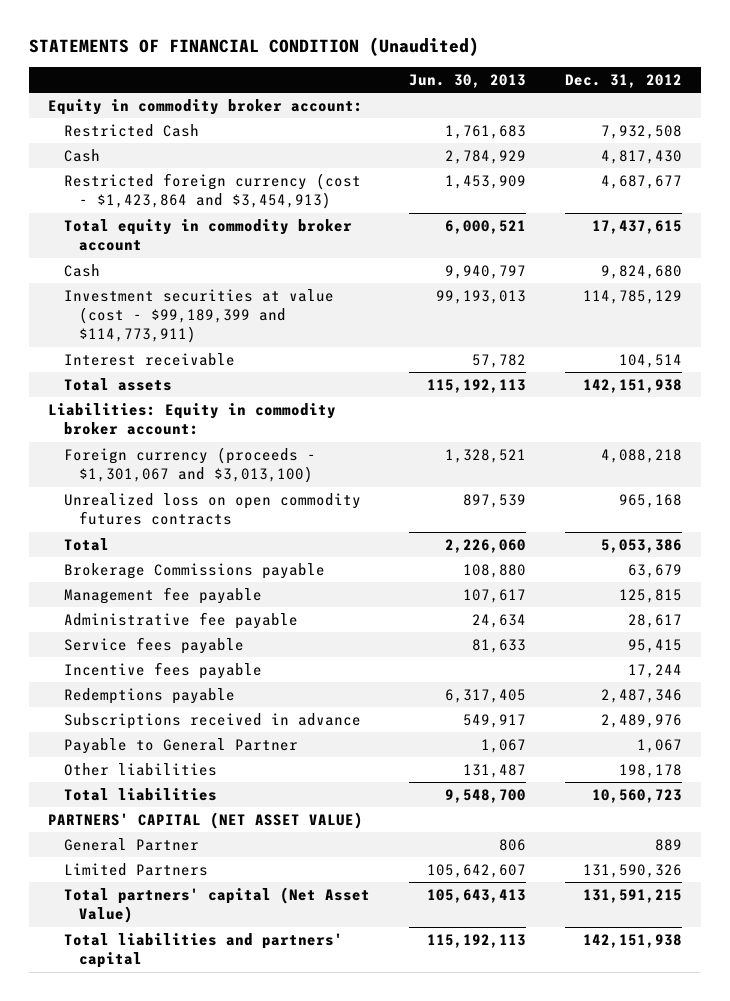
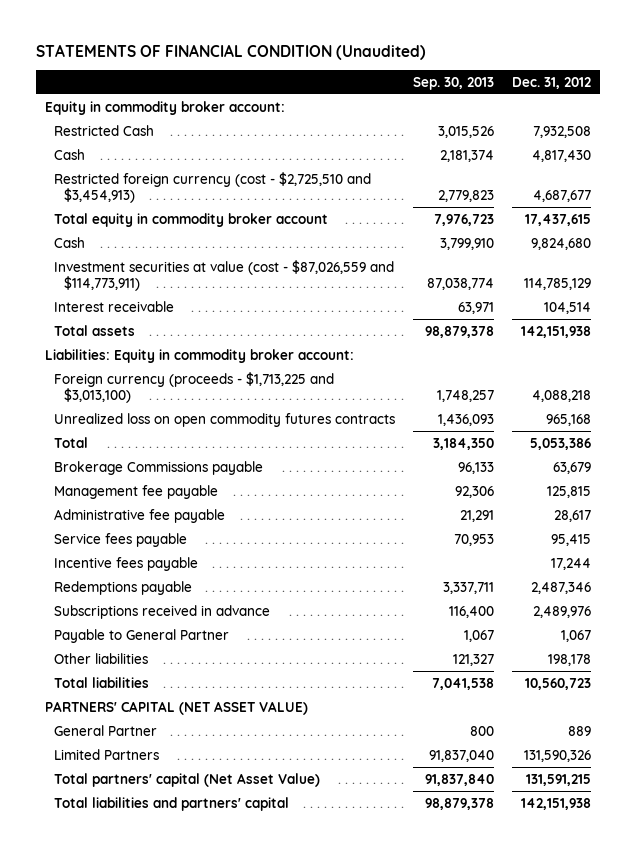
- | Jun. 30, 2013 | Dec. 31, 2012
+ | Sep. 30, 2013 | Dec. 31, 2012
- Restricted foreign currency (cost - $1,423,864 and $3,454,913) | 1,453,909 | 4,687,677
+ Restricted foreign currency (cost - $2,725,510 and $3,454,913) | 2,779,823 | 4,687,677
- Investment securities at value (cost - $99,189,399 and $114,773,911) | 99,193,013 | 114,785,129
+ Investment securities at value (cost - $87,026,559 and $114,773,911) | 87,038,774 | 114,785,129
- Foreign currency (proceeds - $1,301,067 and $3,013,100) | 1,328,521 | 4,088,218
+ Foreign currency (proceeds - $1,713,225 and $3,013,100) | 1,748,257 | 4,088,218

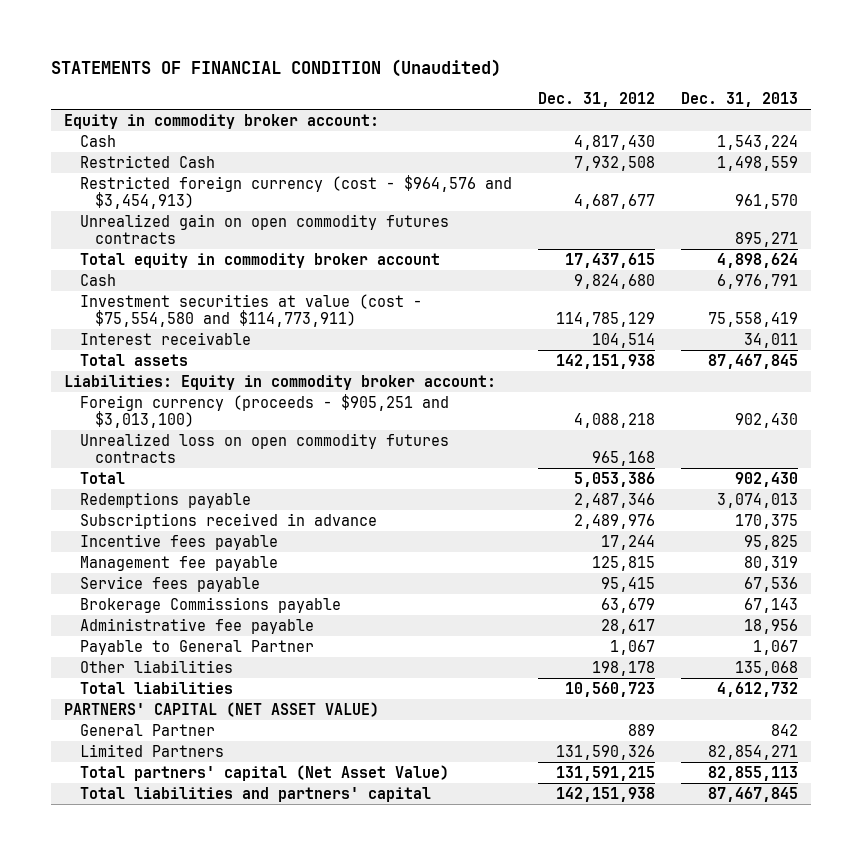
- | Sep. 30, 2013 | Dec. 31, 2012
+ | Dec. 31, 2012 | Dec. 31, 2013
- Restricted foreign currency (cost - $2,725,510 and $3,454,913) | 2,779,823 | 4,687,677
moved down: Restricted Cash | 7,932,508 | 1,498,559
+ Restricted foreign currency (cost - $964,576 and $3,454,913) | 4,687,677 | 961,570
+ Unrealized gain on open commodity futures contracts | | 895,271
- Investment securities at value (cost - $87,026,559 and $114,773,911) | 87,038,774 | 114,785,129
+ Investment securities at value (cost - $75,554,580 and $114,773,911) | 114,785,129 | 75,558,419
- Foreign currency (proceeds - $1,713,225 and $3,013,100) | 1,748,257 | 4,088,218
+ Foreign currency (proceeds - $905,251 and $3,013,100) | 4,088,218 | 902,430
moved down: Incentive fees payable | 17,244 | 95,825
moved down: Management fee payable | 125,815 | 80,319
moved down: Service fees payable | 95,415 | 67,536
moved down: Brokerage Commissions payable | 63,679 | 67,143
moved down: Administrative fee payable | 28,617 | 18,956

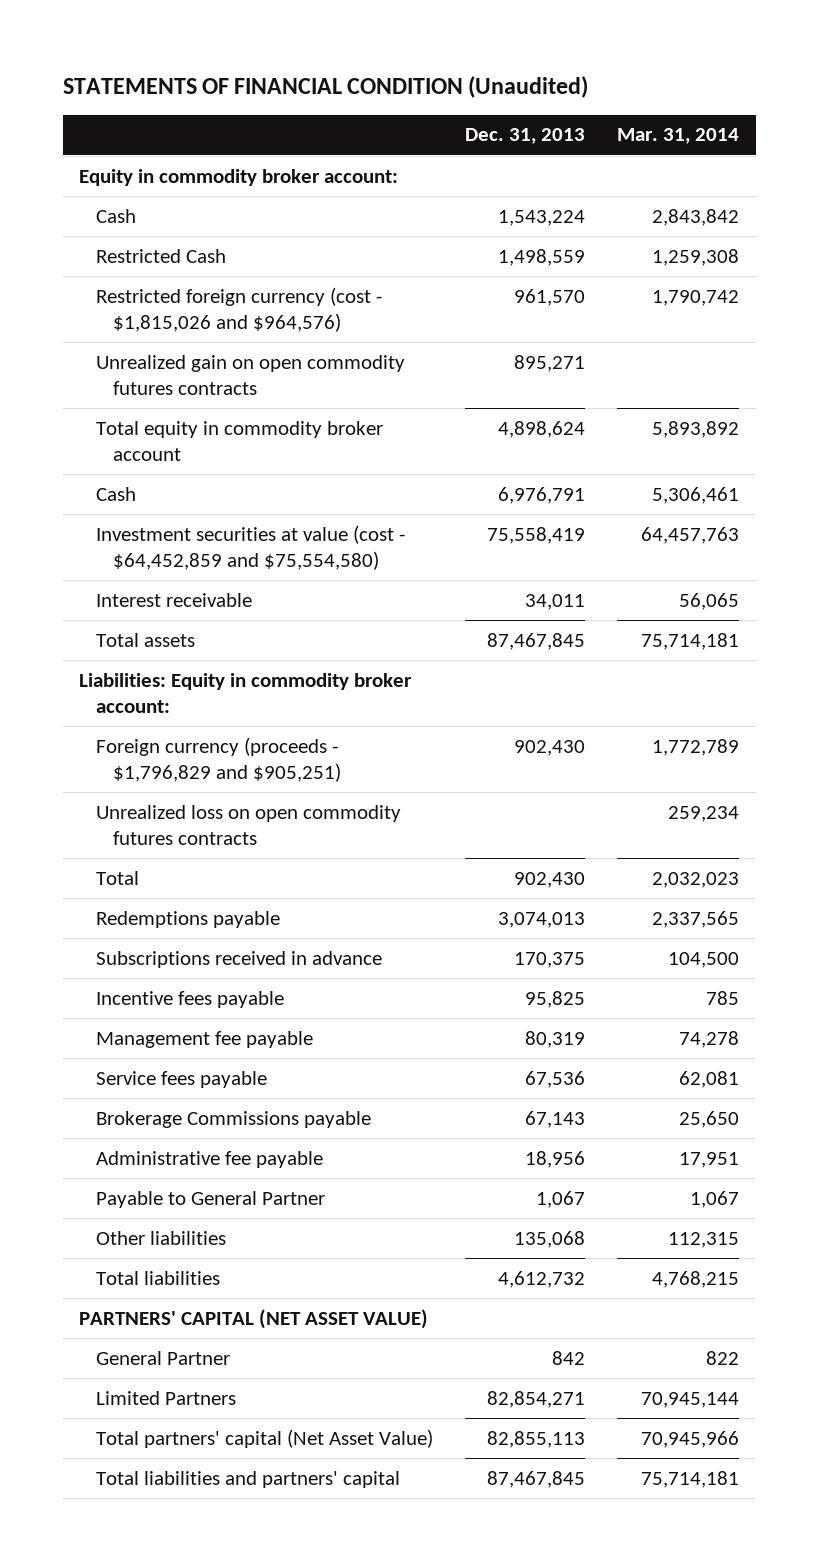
- | Dec. 31, 2012 | Dec. 31, 2013
+ | Dec. 31, 2013 | Mar. 31, 2014
- Restricted foreign currency (cost - $964,576 and $3,454,913) | 4,687,677 | 961,570
+ Restricted foreign currency (cost - $1,815,026 and $964,576) | 961,570 | 1,790,742
- Investment securities at value (cost - $75,554,580 and $114,773,911) | 114,785,129 | 75,558,419
+ Investment securities at value (cost - $64,452,859 and $75,554,580) | 75,558,419 | 64,457,763
- Foreign currency (proceeds - $905,251 and $3,013,100) | 4,088,218 | 902,430
+ Foreign currency (proceeds - $1,796,829 and $905,251) | 902,430 | 1,772,789

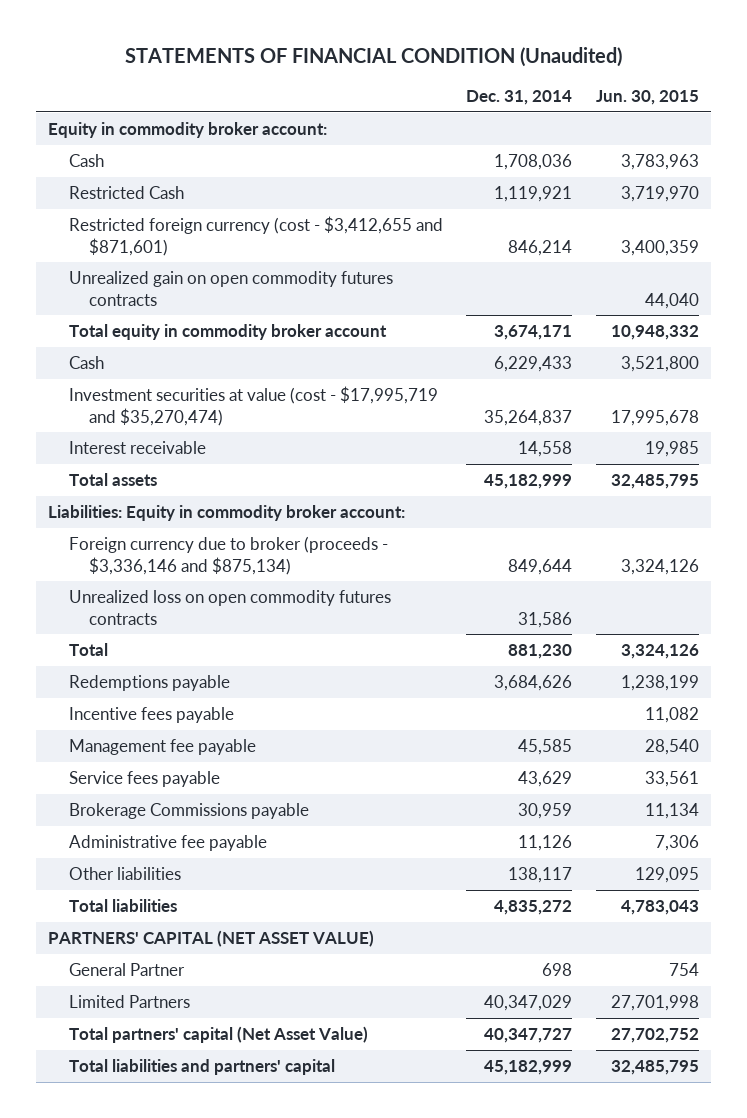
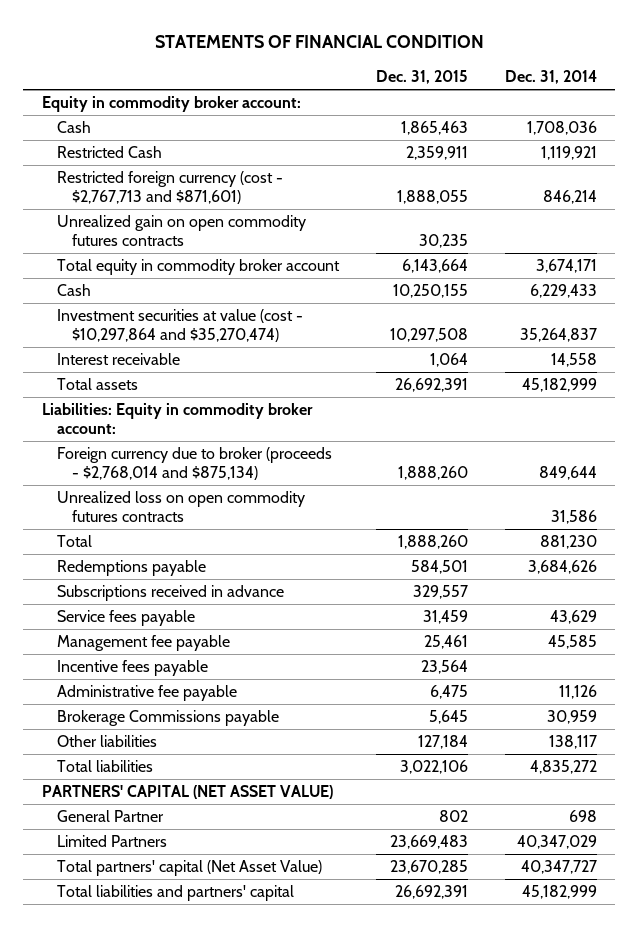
- STATEMENTS OF FINANCIAL CONDITION (Unaudited)
+ STATEMENTS OF FINANCIAL CONDITION
- | Dec. 31, 2014 | Jun. 30, 2015
+ | Dec. 31, 2015 | Dec. 31, 2014
- Restricted foreign currency (cost - $3,412,655 and $871,601) | 846,214 | 3,400,359
+ Restricted foreign currency (cost - $2,767,713 and $871,601) | 1,888,055 | 846,214
- Investment securities at value (cost - $17,995,719 and $35,270,474) | 35,264,837 | 17,995,678
+ Investment securities at value (cost - $10,297,864 and $35,270,474) | 10,297,508 | 35,264,837
- Foreign currency due to broker (proceeds - $3,336,146 and $875,134) | 849,644 | 3,324,126
+ Foreign currency due to broker (proceeds - $2,768,014 and $875,134) | 1,888,260 | 849,644
+ Subscriptions received in advance | 329,557 |
moved down: Management fee payable | 25,461 | 45,585
moved down: Incentive fees payable | 23,564 |
moved down: Brokerage Commissions payable | 5,645 | 30,959

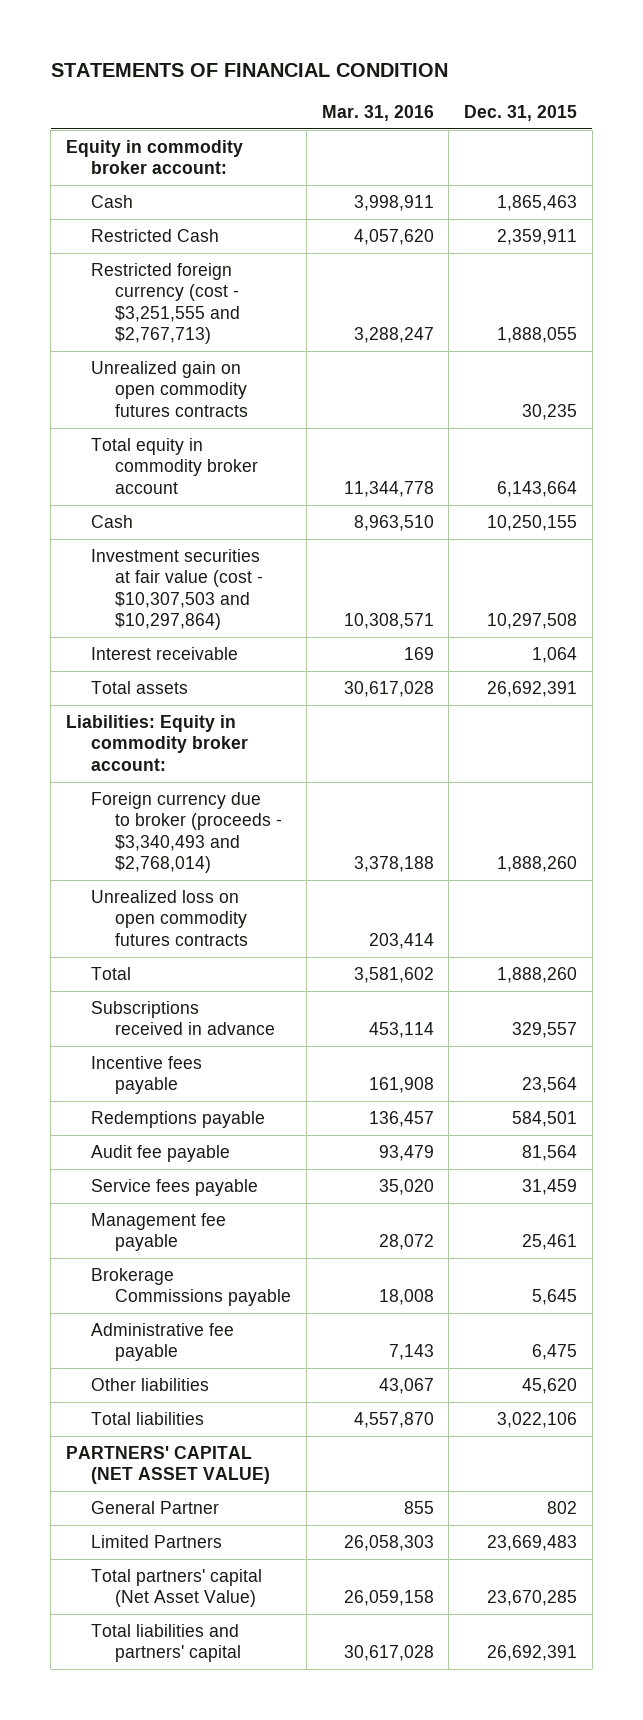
- | Dec. 31, 2015 | Dec. 31, 2014
+ | Mar. 31, 2016 | Dec. 31, 2015
- Restricted foreign currency (cost - $2,767,713 and $871,601) | 1,888,055 | 846,214
+ Restricted foreign currency (cost - $3,251,555 and $2,767,713) | 3,288,247 | 1,888,055
- Investment securities at value (cost - $10,297,864 and $35,270,474) | 10,297,508 | 35,264,837
+ Investment securities at fair value (cost - $10,307,503 and $10,297,864) | 10,308,571 | 10,297,508
- Foreign currency due to broker (proceeds - $2,768,014 and $875,134) | 1,888,260 | 849,644
+ Foreign currency due to broker (proceeds - $3,340,493 and $2,768,014) | 3,378,188 | 1,888,260
moved up: Incentive fees payable | 161,908 | 23,564
moved down: Redemptions payable | 136,457 | 584,501
+ Audit fee payable | 93,479 | 81,564
- Other liabilities | 127,184 | 138,117
moved down: Administrative fee payable | 7,143 | 6,475
+ Other liabilities | 43,067 | 45,620

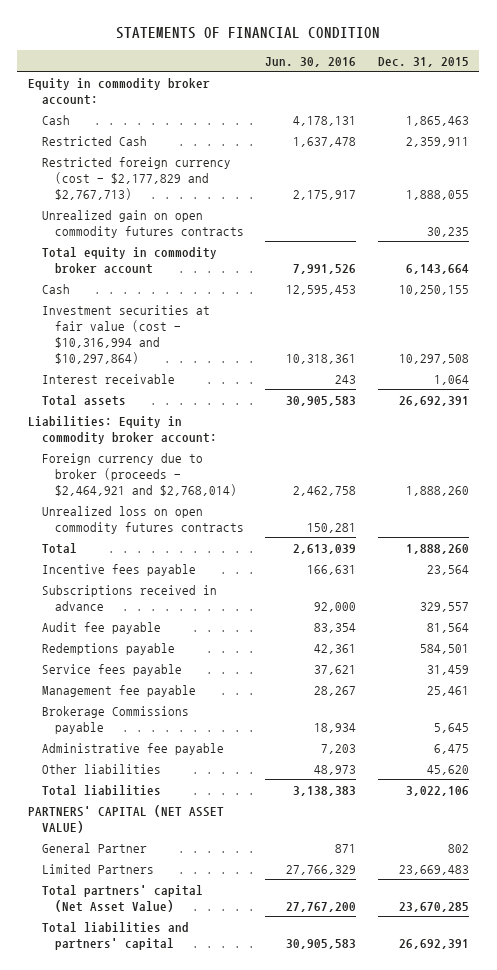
- | Mar. 31, 2016 | Dec. 31, 2015
+ | Jun. 30, 2016 | Dec. 31, 2015
- Restricted foreign currency (cost - $3,251,555 and $2,767,713) | 3,288,247 | 1,888,055
+ Restricted foreign currency (cost - $2,177,829 and $2,767,713) | 2,175,917 | 1,888,055
- Investment securities at fair value (cost - $10,307,503 and $10,297,864) | 10,308,571 | 10,297,508
+ Investment securities at fair value (cost - $10,316,994 and $10,297,864) | 10,318,361 | 10,297,508
- Foreign currency due to broker (proceeds - $3,340,493 and $2,768,014) | 3,378,188 | 1,888,260
+ Foreign currency due to broker (proceeds - $2,464,921 and $2,768,014) | 2,462,758 | 1,888,260
moved down: Subscriptions received in advance | 92,000 | 329,557
moved down: Redemptions payable | 42,361 | 584,501

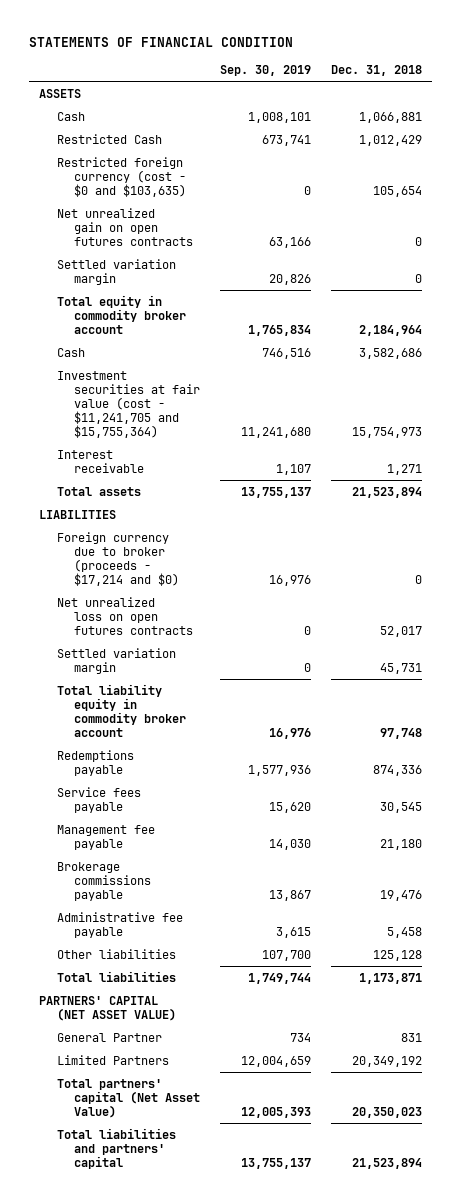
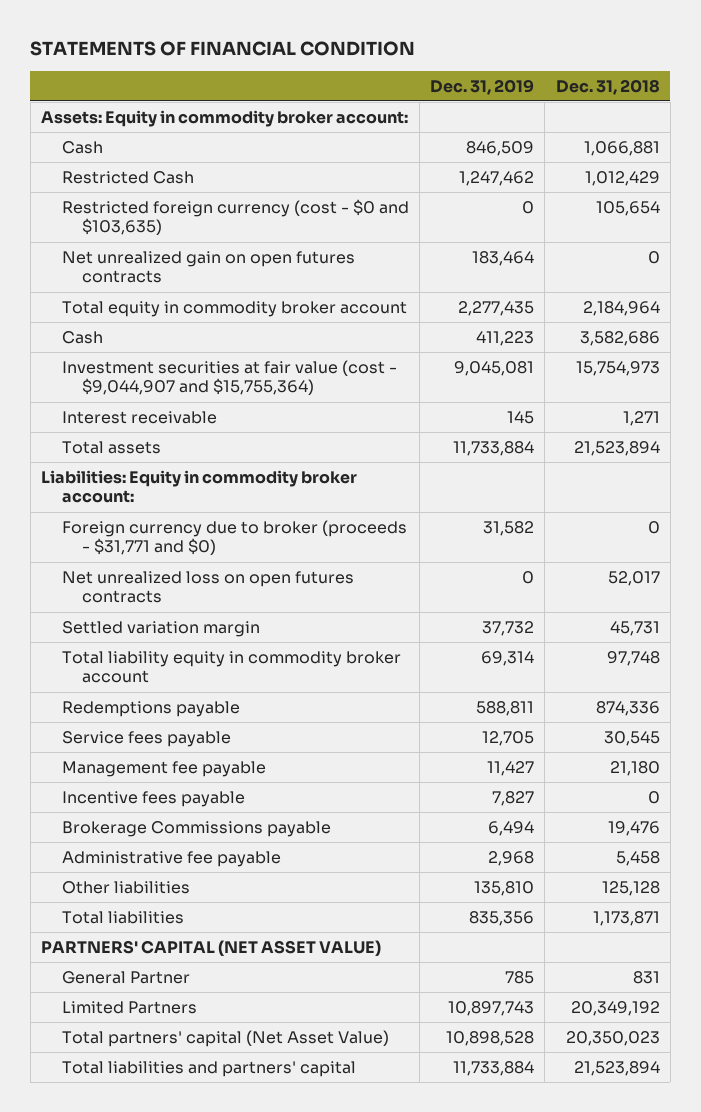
- | Sep. 30, 2019 | Dec. 31, 2018
+ | Dec. 31, 2019 | Dec. 31, 2018
- ASSETS
+ Assets: Equity in commodity broker account:
- Settled variation margin | 20,826 | 0
- Investment securities at fair value (cost - $11,241,705 and $15,755,364) | 11,241,680 | 15,754,973
+ Investment securities at fair value (cost - $9,044,907 and $15,755,364) | 9,045,081 | 15,754,973
- LIABILITIES
- Foreign currency due to broker (proceeds - $17,214 and $0) | 16,976 | 0
+ Liabilities: Equity in commodity broker account:
+ Foreign currency due to broker (proceeds - $31,771 and $0) | 31,582 | 0
- Brokerage commissions payable | 13,867 | 19,476
+ Incentive fees payable | 7,827 | 0
+ Brokerage Commissions payable | 6,494 | 19,476

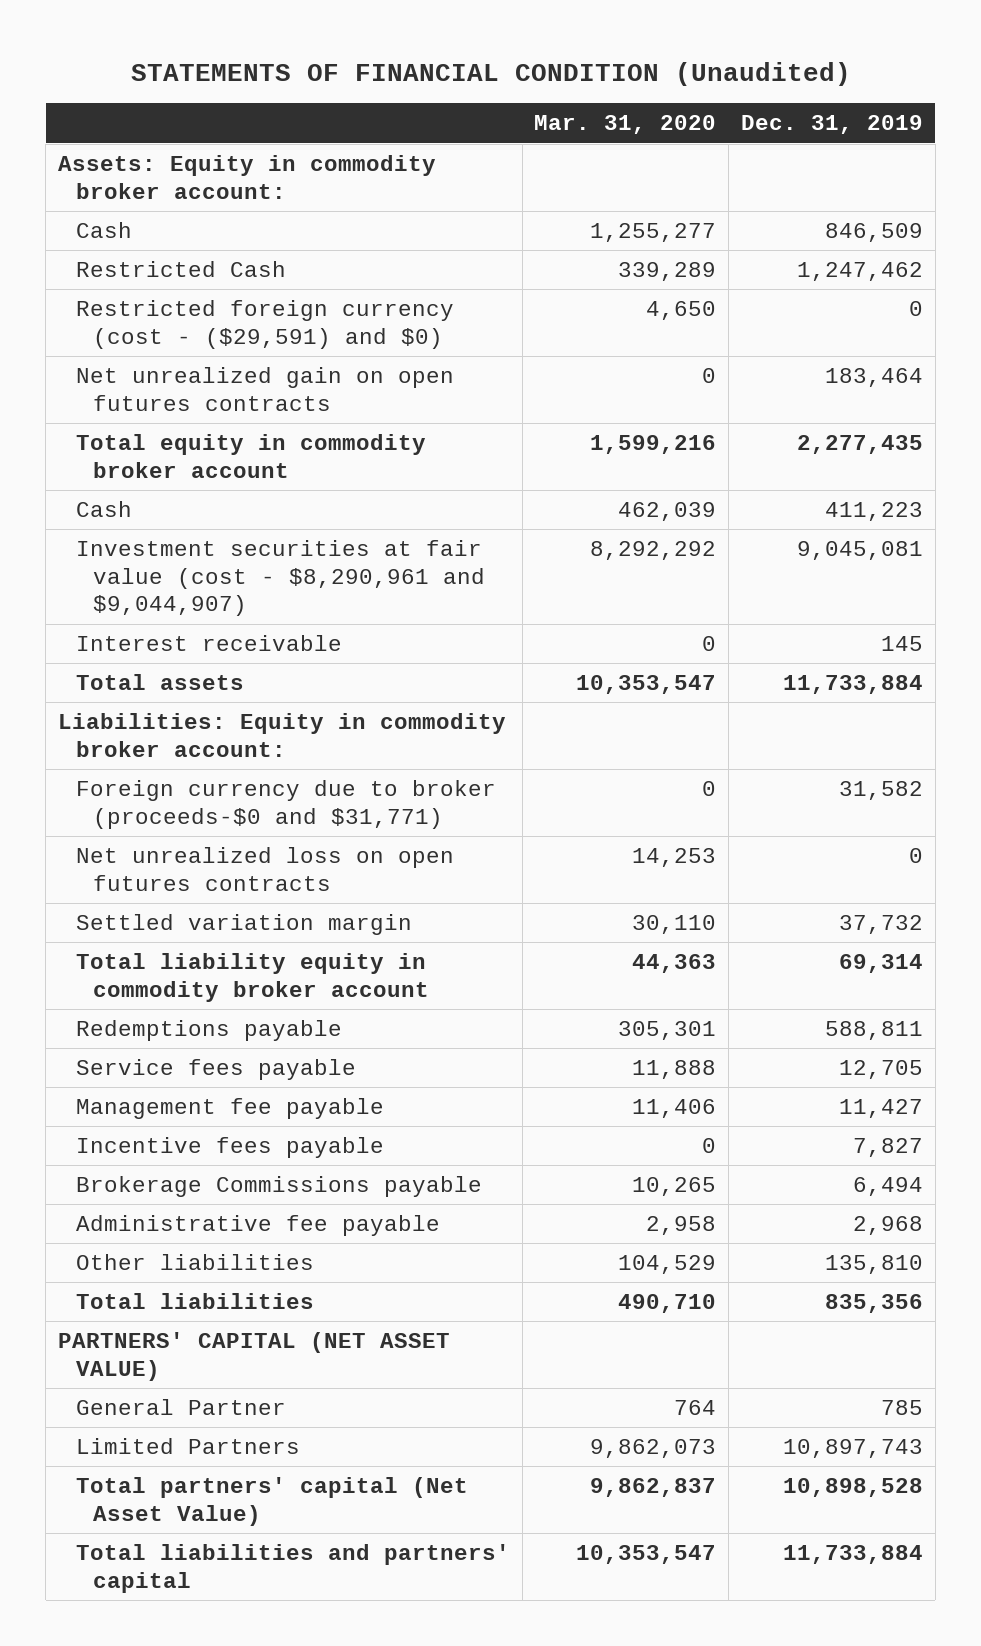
- STATEMENTS OF FINANCIAL CONDITION
+ STATEMENTS OF FINANCIAL CONDITION (Unaudited)
- | Dec. 31, 2019 | Dec. 31, 2018
+ | Mar. 31, 2020 | Dec. 31, 2019
- Restricted foreign currency (cost - $0 and $103,635) | 0 | 105,654
+ Restricted foreign currency (cost - ($29,591) and $0) | 4,650 | 0
- Investment securities at fair value (cost - $9,044,907 and $15,755,364) | 9,045,081 | 15,754,973
+ Investment securities at fair value (cost - $8,290,961 and $9,044,907) | 8,292,292 | 9,045,081
- Foreign currency due to broker (proceeds - $31,771 and $0) | 31,582 | 0
+ Foreign currency due to broker (proceeds-$0 and $31,771) | 0 | 31,582

